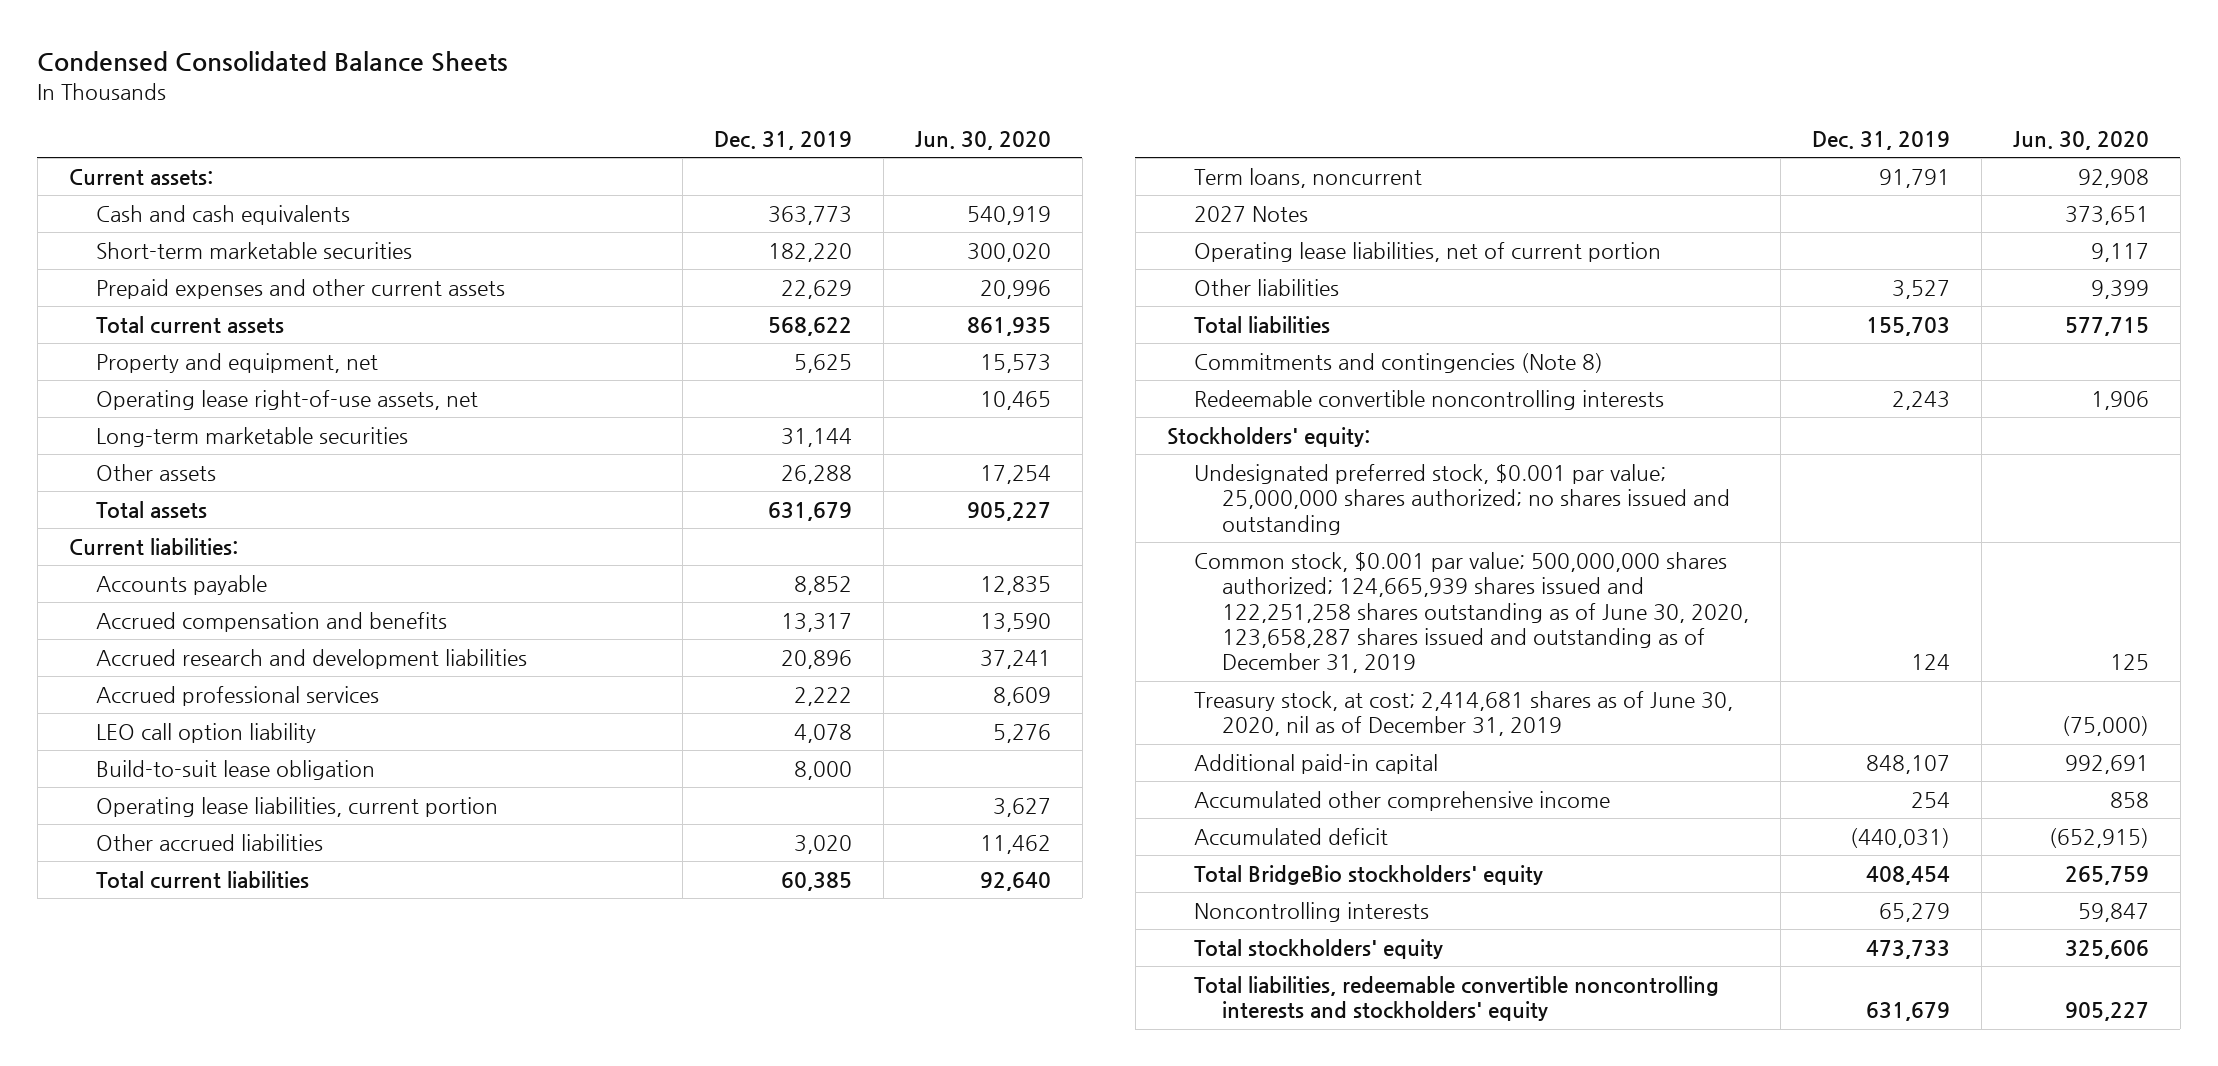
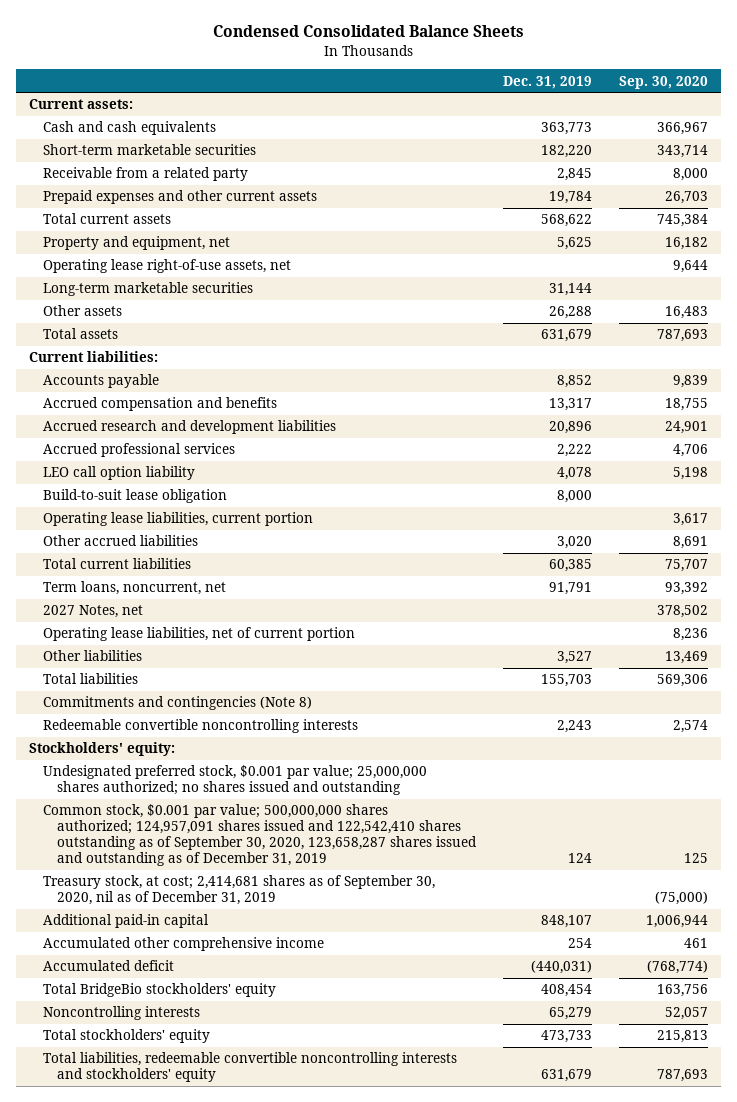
- | Dec. 31, 2019 | Jun. 30, 2020
+ | Dec. 31, 2019 | Sep. 30, 2020
- Prepaid expenses and other current assets | 22,629 | 20,996
+ Receivable from a related party | 2,845 | 8,000
+ Prepaid expenses and other current assets | 19,784 | 26,703
- Term loans, noncurrent | 91,791 | 92,908
- 2027 Notes | | 373,651
+ Term loans, noncurrent, net | 91,791 | 93,392
+ 2027 Notes, net | | 378,502
- Common stock, $0.001 par value; 500,000,000 shares authorized; 124,665,939 shares issued and 122,251,258 shares outstanding as of June 30, 2020, 123,658,287 shares issued and outstanding as of December 31, 2019 | 124 | 125
- Treasury stock, at cost; 2,414,681 shares as of June 30, 2020, nil as of December 31, 2019 | | (75,000)
+ Common stock, $0.001 par value; 500,000,000 shares authorized; 124,957,091 shares issued and 122,542,410 shares outstanding as of September 30, 2020, 123,658,287 shares issued and outstanding as of December 31, 2019 | 124 | 125
+ Treasury stock, at cost; 2,414,681 shares as of September 30, 2020, nil as of December 31, 2019 | | (75,000)

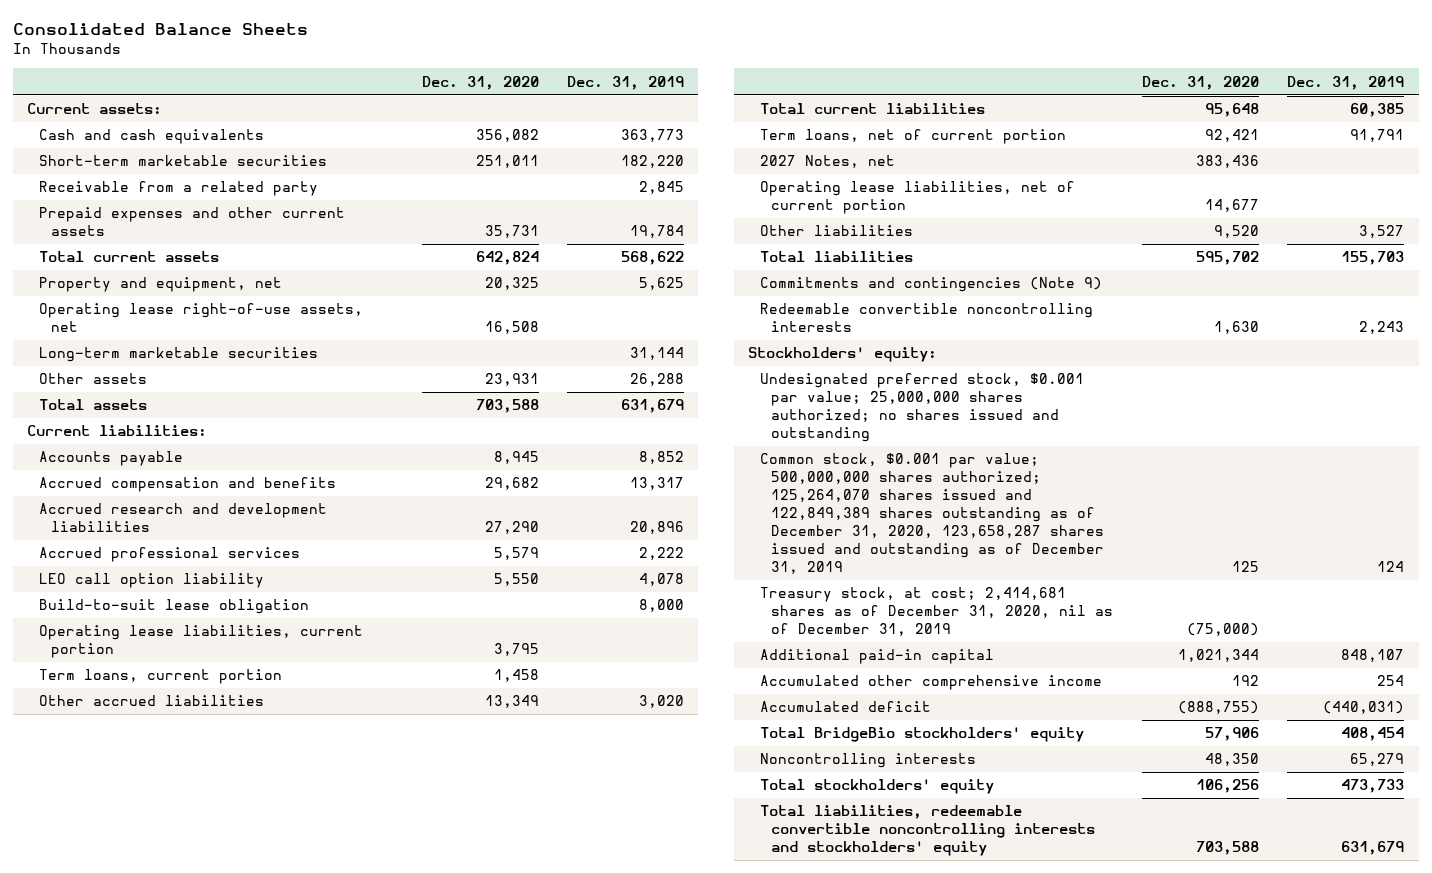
- Condensed Consolidated Balance Sheets
+ Consolidated Balance Sheets
- | Dec. 31, 2019 | Sep. 30, 2020
+ | Dec. 31, 2020 | Dec. 31, 2019
+ Term loans, current portion | 1,458 |
- Term loans, noncurrent, net | 91,791 | 93,392
+ Term loans, net of current portion | 92,421 | 91,791
- Commitments and contingencies (Note 8)
+ Commitments and contingencies (Note 9)
- Common stock, $0.001 par value; 500,000,000 shares authorized; 124,957,091 shares issued and 122,542,410 shares outstanding as of September 30, 2020, 123,658,287 shares issued and outstanding as of December 31, 2019 | 124 | 125
- Treasury stock, at cost; 2,414,681 shares as of September 30, 2020, nil as of December 31, 2019 | | (75,000)
+ Common stock, $0.001 par value; 500,000,000 shares authorized; 125,264,070 shares issued and 122,849,389 shares outstanding as of December 31, 2020, 123,658,287 shares issued and outstanding as of December 31, 2019 | 125 | 124
+ Treasury stock, at cost; 2,414,681 shares as of December 31, 2020, nil as of December 31, 2019 | (75,000) |

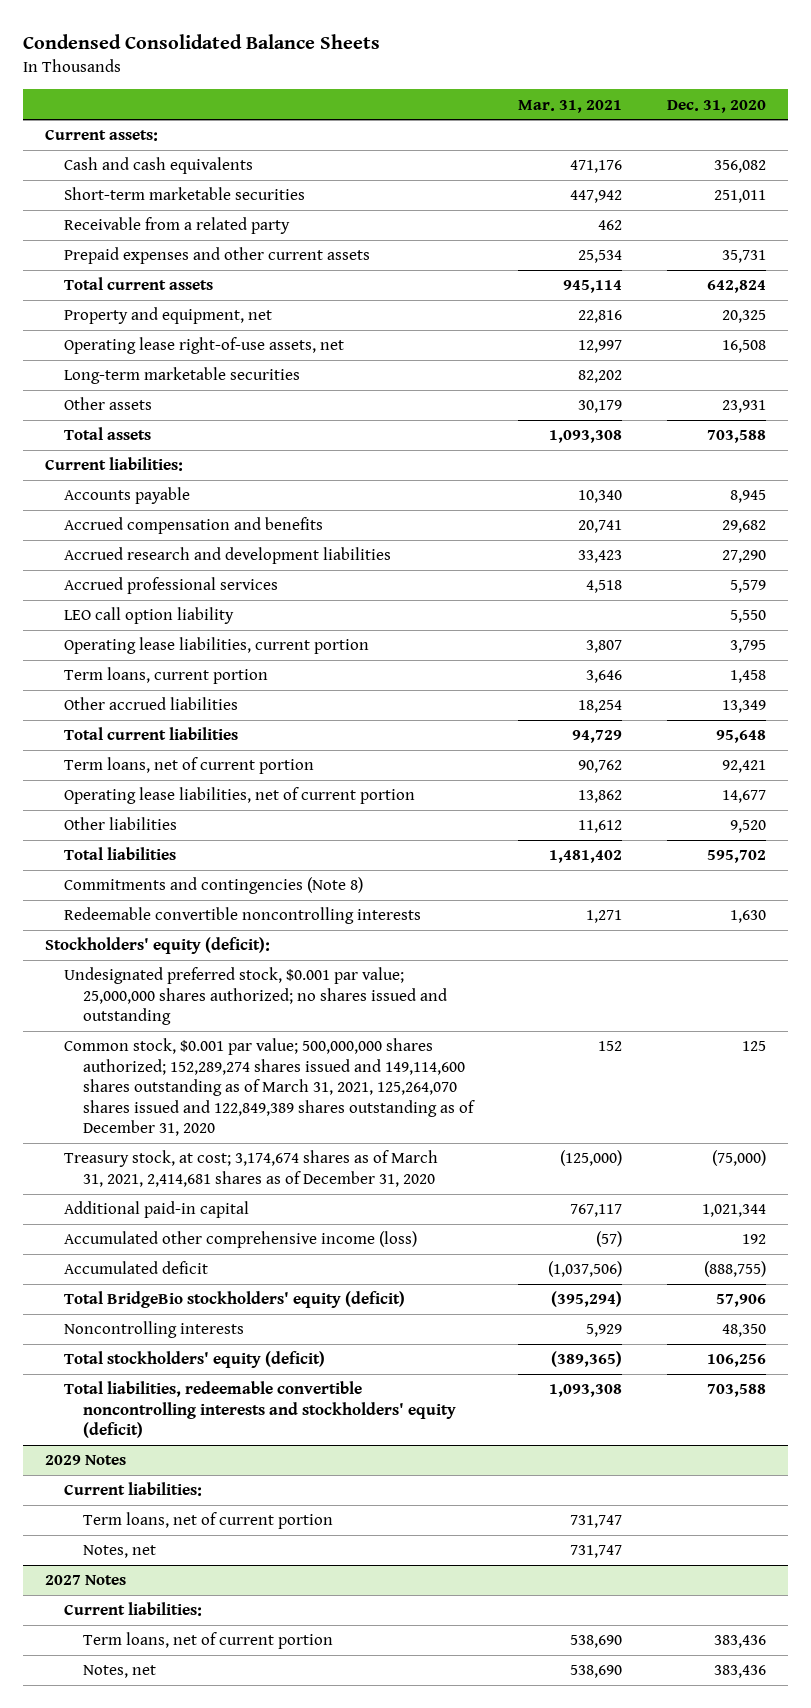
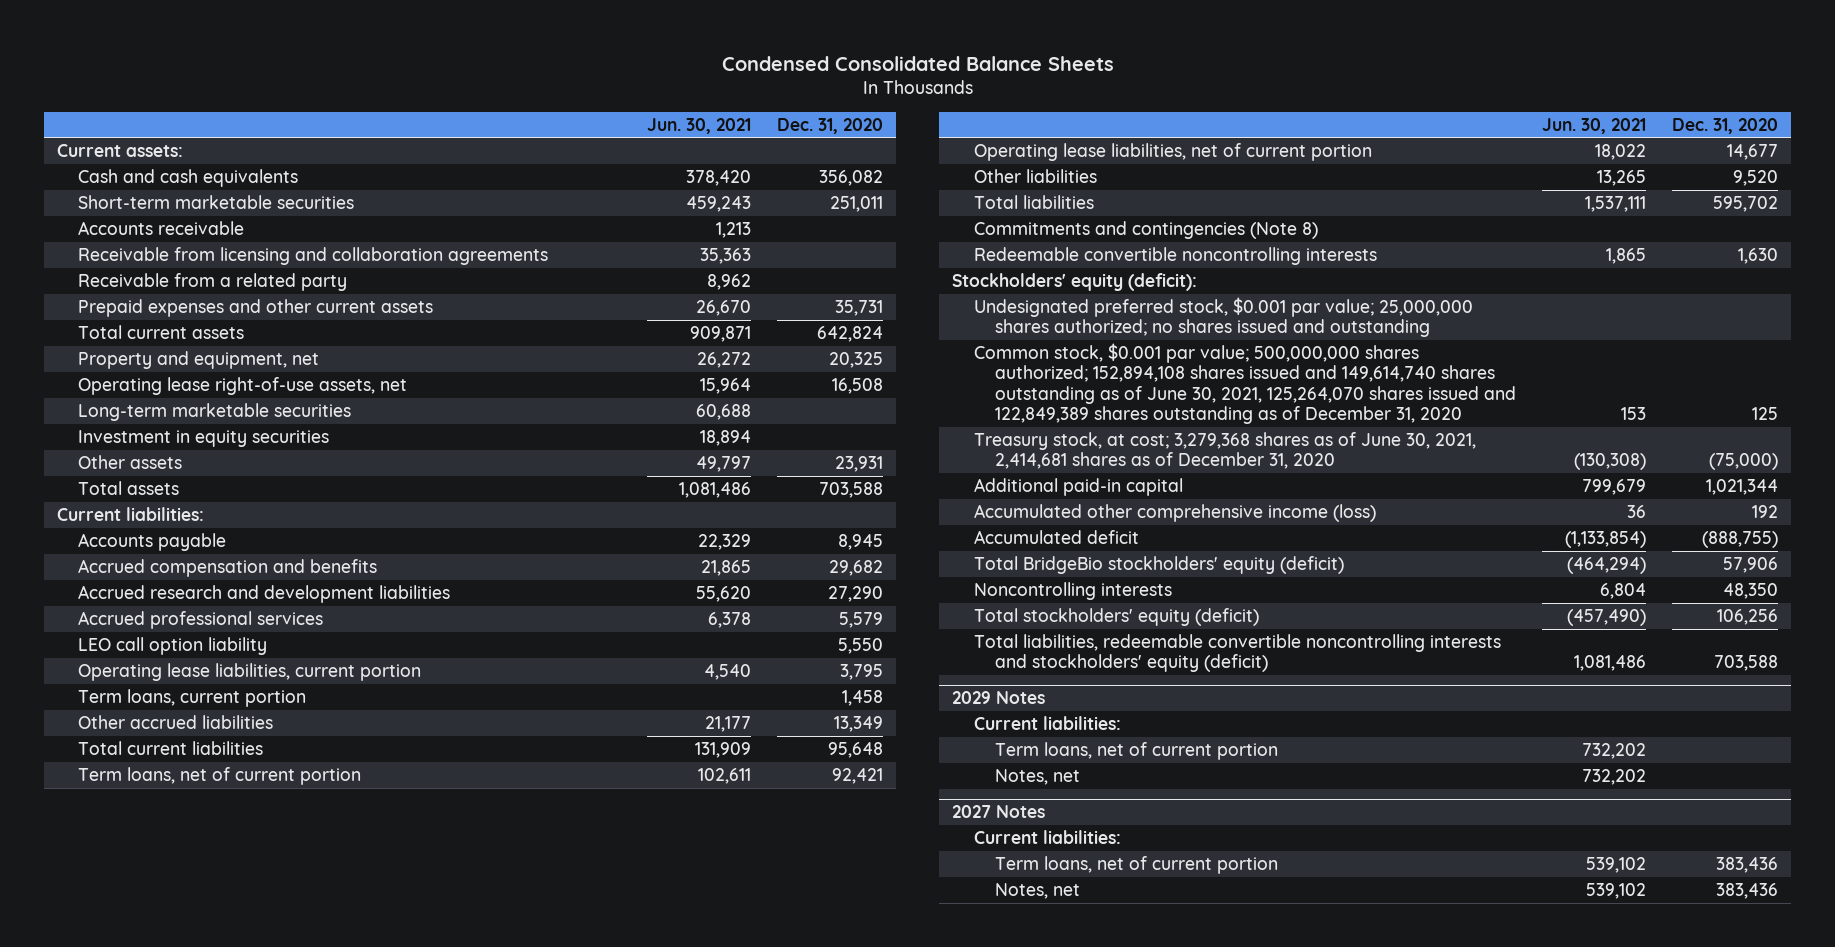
- | Mar. 31, 2021 | Dec. 31, 2020
+ | Jun. 30, 2021 | Dec. 31, 2020
+ Accounts receivable | 1,213 |
+ Receivable from licensing and collaboration agreements | 35,363 |
+ Investment in equity securities | 18,894 |
- Common stock, $0.001 par value; 500,000,000 shares authorized; 152,289,274 shares issued and 149,114,600 shares outstanding as of March 31, 2021, 125,264,070 shares issued and 122,849,389 shares outstanding as of December 31, 2020 | 152 | 125
- Treasury stock, at cost; 3,174,674 shares as of March 31, 2021, 2,414,681 shares as of December 31, 2020 | (125,000) | (75,000)
+ Common stock, $0.001 par value; 500,000,000 shares authorized; 152,894,108 shares issued and 149,614,740 shares outstanding as of June 30, 2021, 125,264,070 shares issued and 122,849,389 shares outstanding as of December 31, 2020 | 153 | 125
+ Treasury stock, at cost; 3,279,368 shares as of June 30, 2021, 2,414,681 shares as of December 31, 2020 | (130,308) | (75,000)

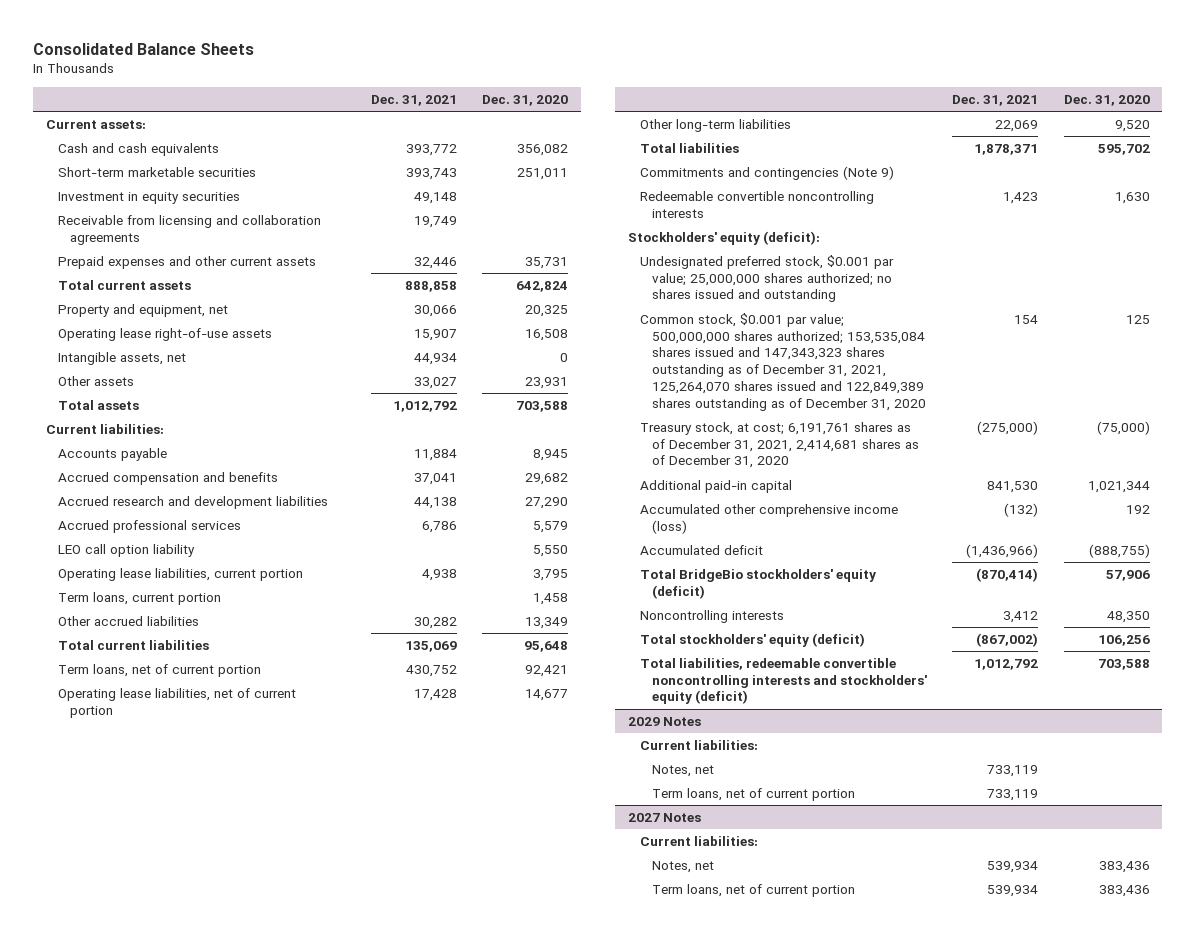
- Condensed Consolidated Balance Sheets
+ Consolidated Balance Sheets
- | Jun. 30, 2021 | Dec. 31, 2020
+ | Dec. 31, 2021 | Dec. 31, 2020
- Accounts receivable | 1,213 |
moved up: Investment in equity securities | 49,148 |
- Receivable from a related party | 8,962 |
- Operating lease right-of-use assets, net | 15,964 | 16,508
- Long-term marketable securities | 60,688 |
+ Operating lease right-of-use assets | 15,907 | 16,508
+ Intangible assets, net | 44,934 | 0
- Other liabilities | 13,265 | 9,520
+ Other long-term liabilities | 22,069 | 9,520
- Commitments and contingencies (Note 8)
+ Commitments and contingencies (Note 9)
- Common stock, $0.001 par value; 500,000,000 shares authorized; 152,894,108 shares issued and 149,614,740 shares outstanding as of June 30, 2021, 125,264,070 shares issued and 122,849,389 shares outstanding as of December 31, 2020 | 153 | 125
- Treasury stock, at cost; 3,279,368 shares as of June 30, 2021, 2,414,681 shares as of December 31, 2020 | (130,308) | (75,000)
+ Common stock, $0.001 par value; 500,000,000 shares authorized; 153,535,084 shares issued and 147,343,323 shares outstanding as of December 31, 2021, 125,264,070 shares issued and 122,849,389 shares outstanding as of December 31, 2020 | 154 | 125
+ Treasury stock, at cost; 6,191,761 shares as of December 31, 2021, 2,414,681 shares as of December 31, 2020 | (275,000) | (75,000)
@ 2029 Notes
moved down: Term loans, net of current portion | 733,119 |
@ 2027 Notes
moved down: Term loans, net of current portion | 539,934 | 383,436

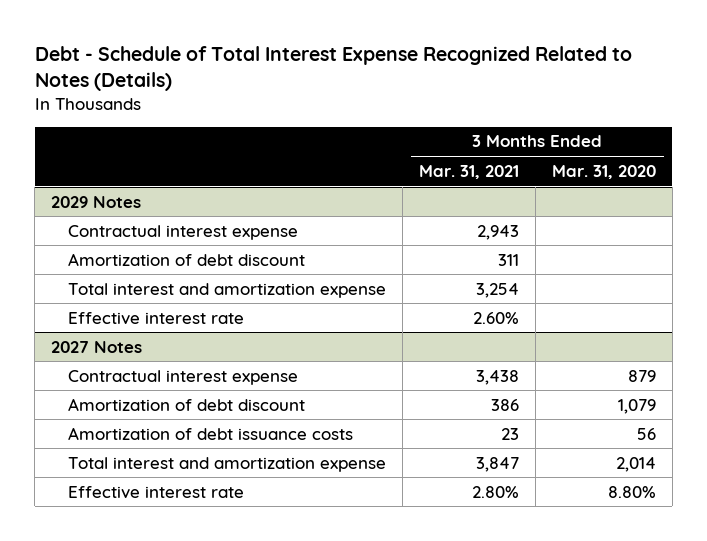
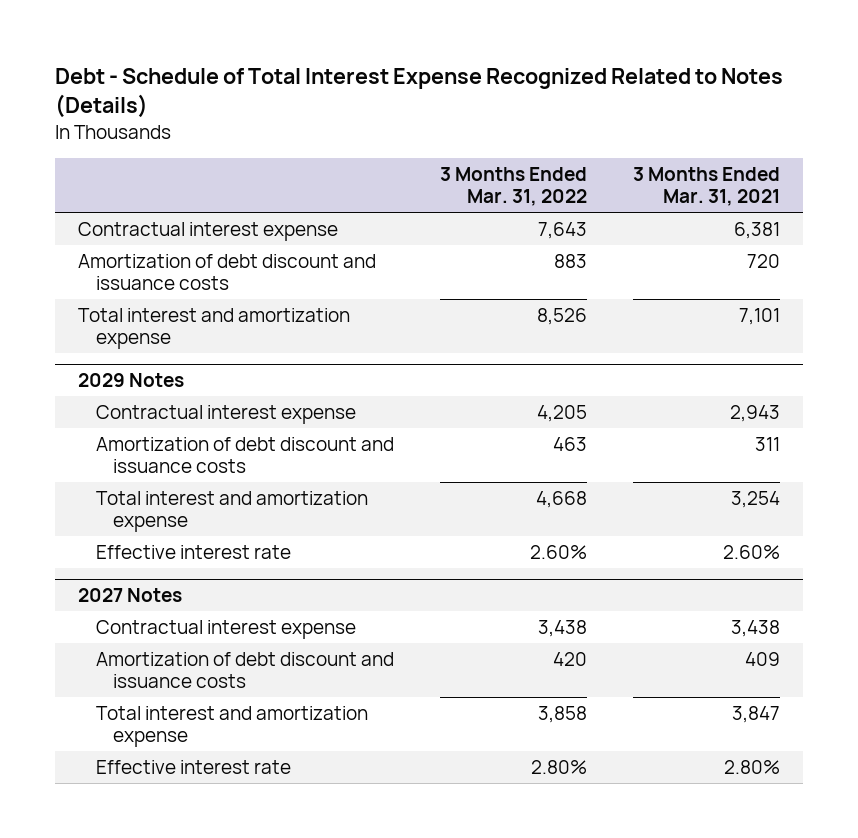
- | 3 Months Ended Mar. 31, 2021 | 3 Months Ended Mar. 31, 2020
+ | 3 Months Ended Mar. 31, 2022 | 3 Months Ended Mar. 31, 2021
+ Contractual interest expense | 7,643 | 6,381
+ Amortization of debt discount and issuance costs | 883 | 720
+ Total interest and amortization expense | 8,526 | 7,101
@ 2029 Notes
- Amortization of debt discount | 311 |
+ Amortization of debt discount and issuance costs | 463 | 311
@ 2027 Notes
- Amortization of debt discount | 386 | 1,079
- Amortization of debt issuance costs | 23 | 56
+ Amortization of debt discount and issuance costs | 420 | 409

